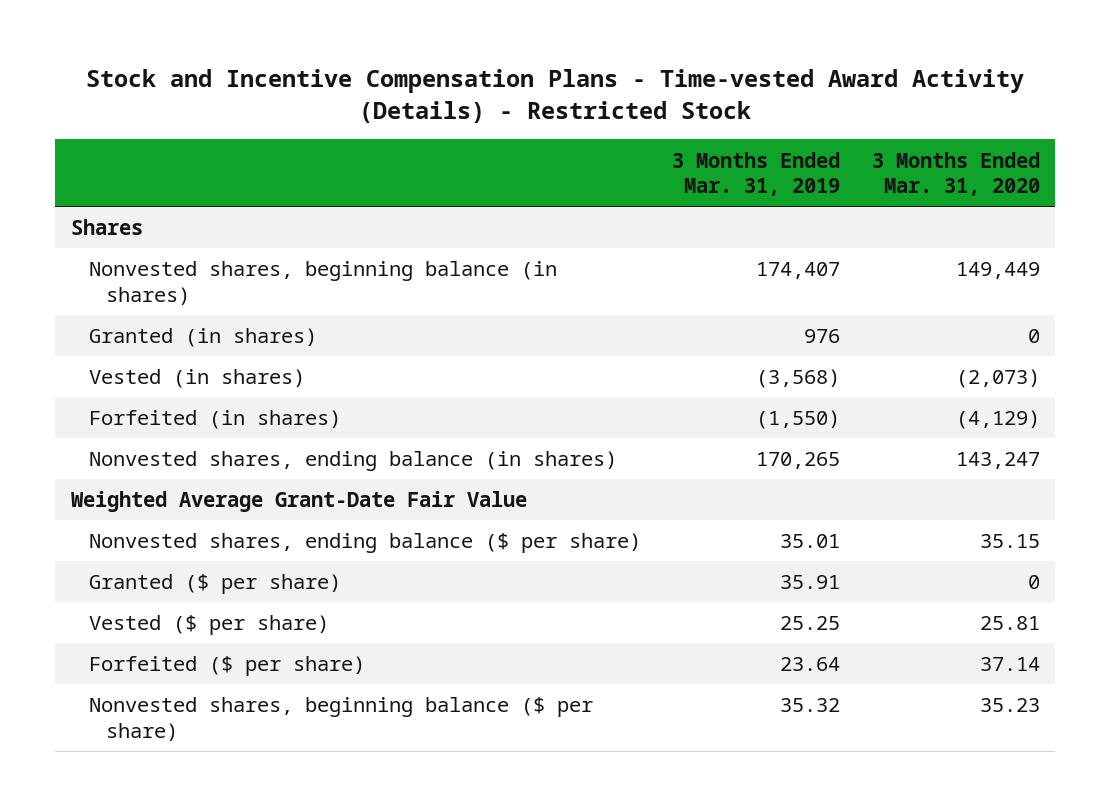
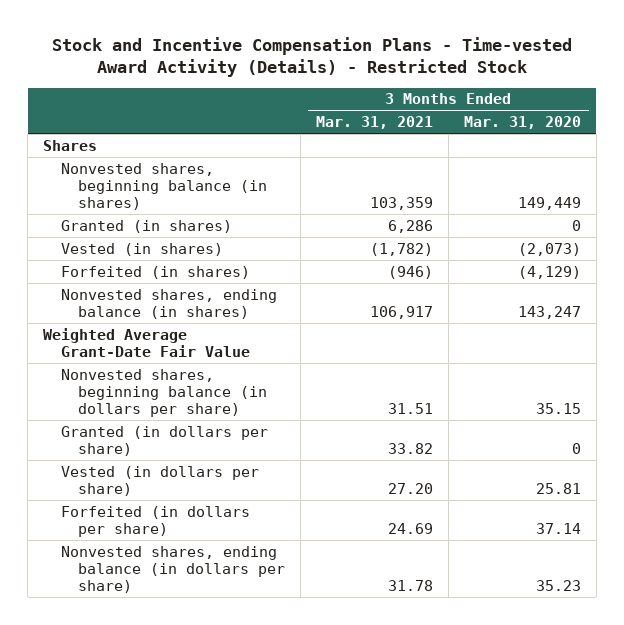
- | 3 Months Ended Mar. 31, 2019 | 3 Months Ended Mar. 31, 2020
+ | 3 Months Ended Mar. 31, 2021 | 3 Months Ended Mar. 31, 2020
- Nonvested shares, ending balance ($ per share) | 35.01 | 35.15
- Granted ($ per share) | 35.91 | 0
- Vested ($ per share) | 25.25 | 25.81
- Forfeited ($ per share) | 23.64 | 37.14
- Nonvested shares, beginning balance ($ per share) | 35.32 | 35.23
+ Nonvested shares, beginning balance (in dollars per share) | 31.51 | 35.15
+ Granted (in dollars per share) | 33.82 | 0
+ Vested (in dollars per share) | 27.20 | 25.81
+ Forfeited (in dollars per share) | 24.69 | 37.14
+ Nonvested shares, ending balance (in dollars per share) | 31.78 | 35.23

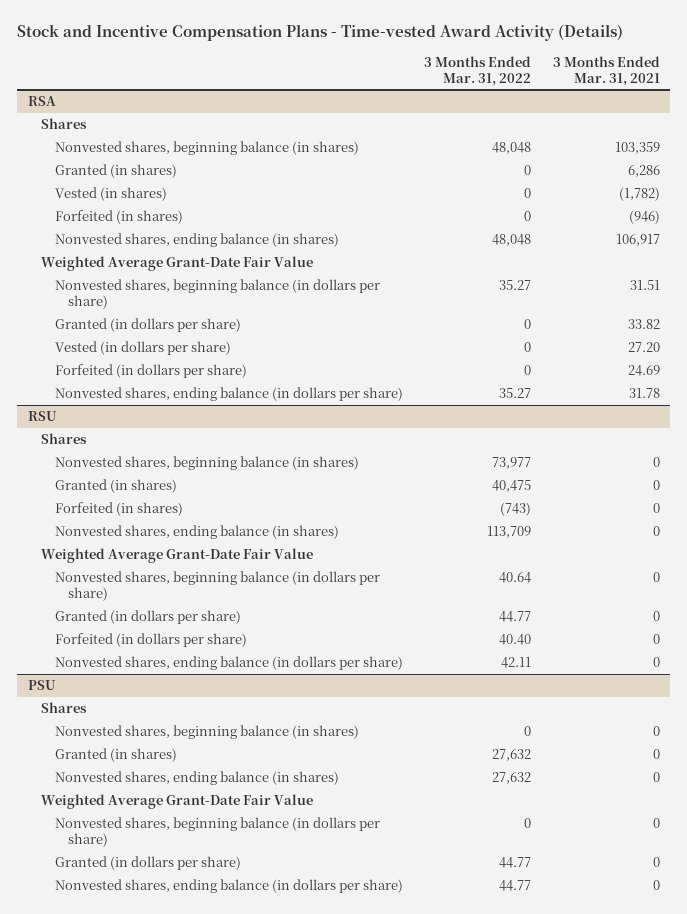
- Stock and Incentive Compensation Plans - Time-vested Award Activity (Details) - Restricted Stock
+ Stock and Incentive Compensation Plans - Time-vested Award Activity (Details)
- | 3 Months Ended Mar. 31, 2021 | 3 Months Ended Mar. 31, 2020
+ | 3 Months Ended Mar. 31, 2022 | 3 Months Ended Mar. 31, 2021
+ RSA
+ RSU
+ Shares
+ Nonvested shares, beginning balance (in shares) | 73,977 | 0
+ Granted (in shares) | 40,475 | 0
+ Forfeited (in shares) | (743) | 0
+ Nonvested shares, ending balance (in shares) | 113,709 | 0
+ Weighted Average Grant-Date Fair Value
+ Nonvested shares, beginning balance (in dollars per share) | 40.64 | 0
+ Granted (in dollars per share) | 44.77 | 0
+ Forfeited (in dollars per share) | 40.40 | 0
+ Nonvested shares, ending balance (in dollars per share) | 42.11 | 0
+ PSU
+ Shares
+ Nonvested shares, beginning balance (in shares) | 0 | 0
+ Granted (in shares) | 27,632 | 0
+ Nonvested shares, ending balance (in shares) | 27,632 | 0
+ Weighted Average Grant-Date Fair Value
+ Nonvested shares, beginning balance (in dollars per share) | 0 | 0
+ Granted (in dollars per share) | 44.77 | 0
+ Nonvested shares, ending balance (in dollars per share) | 44.77 | 0

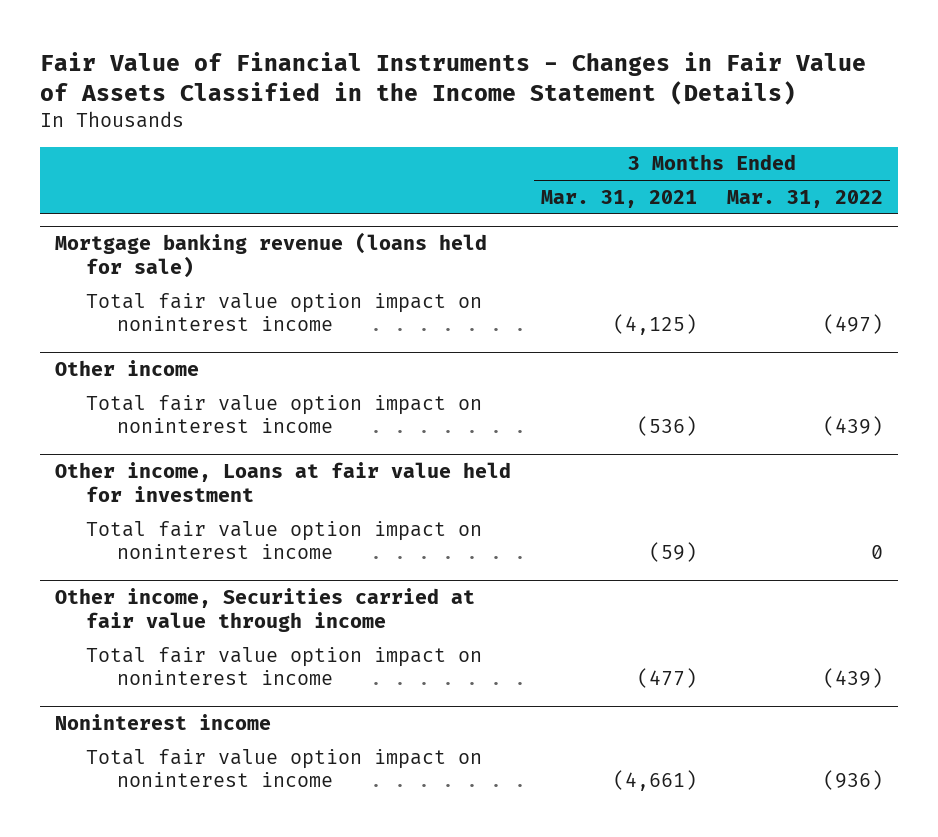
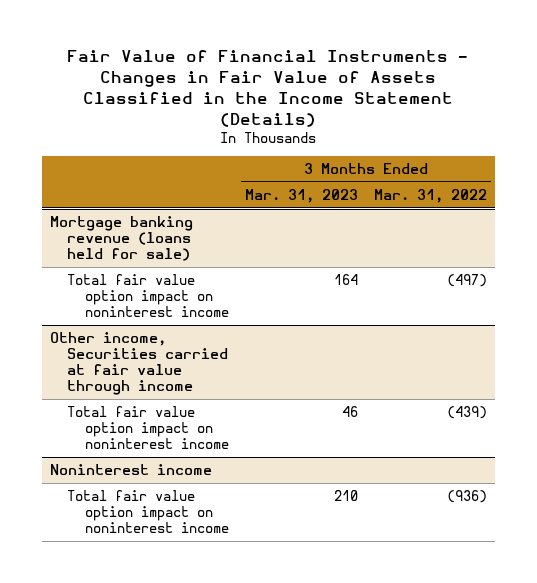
- | 3 Months Ended Mar. 31, 2021 | 3 Months Ended Mar. 31, 2022
+ | 3 Months Ended Mar. 31, 2023 | 3 Months Ended Mar. 31, 2022
- Other income
- Total fair value option impact on noninterest income | (536) | (439)
- Other income, Loans at fair value held for investment
- Total fair value option impact on noninterest income | (59) | 0

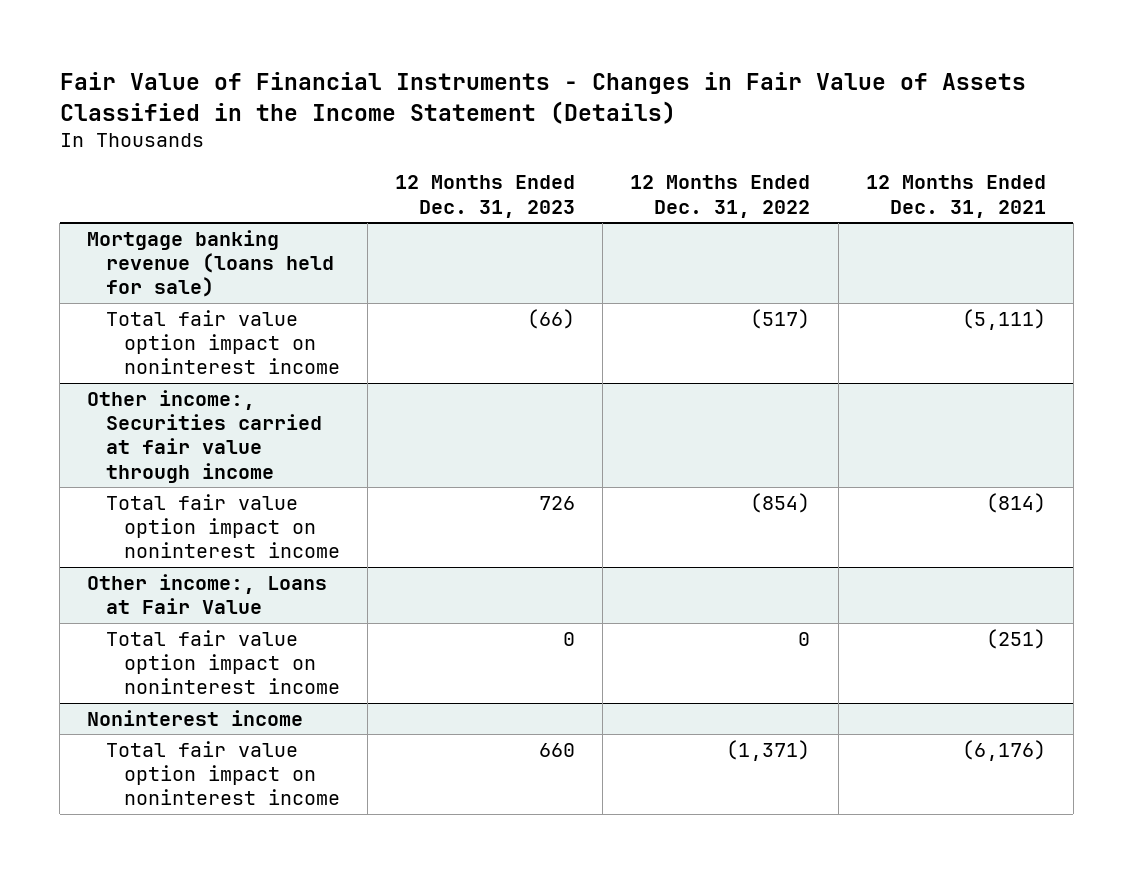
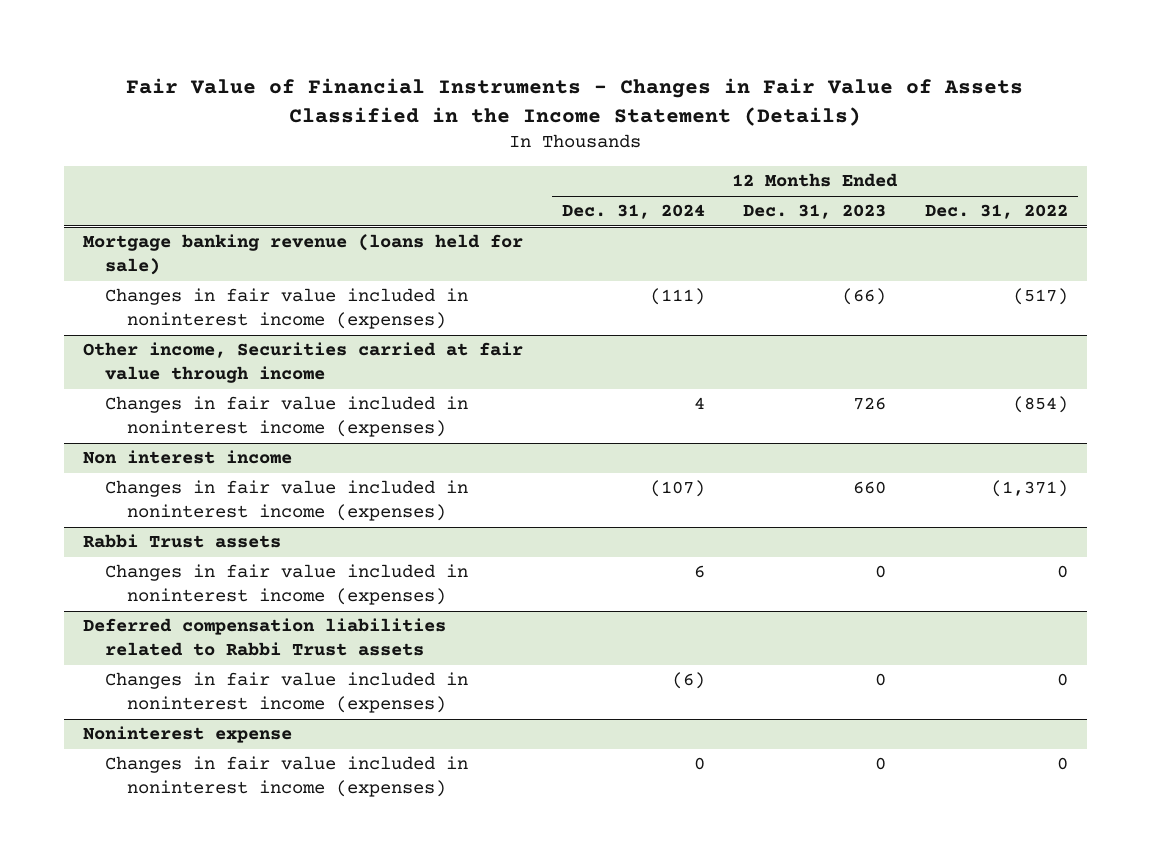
- | 12 Months Ended Dec. 31, 2023 | 12 Months Ended Dec. 31, 2022 | 12 Months Ended Dec. 31, 2021
+ | 12 Months Ended Dec. 31, 2024 | 12 Months Ended Dec. 31, 2023 | 12 Months Ended Dec. 31, 2022
@ Mortgage banking revenue (loans held for sale)
- Total fair value option impact on noninterest income | (66) | (517) | (5,111)
- Other income:, Securities carried at fair value through income
- Total fair value option impact on noninterest income | 726 | (854) | (814)
- Other income:, Loans at Fair Value
- Total fair value option impact on noninterest income | 0 | 0 | (251)
- Noninterest income
- Total fair value option impact on noninterest income | 660 | (1,371) | (6,176)
@ Mortgage banking revenue (loans held for sale)
+ Changes in fair value included in noninterest income (expenses) | (111) | (66) | (517)
+ Other income, Securities carried at fair value through income
+ Changes in fair value included in noninterest income (expenses) | 4 | 726 | (854)
+ Non interest income
+ Changes in fair value included in noninterest income (expenses) | (107) | 660 | (1,371)
+ Rabbi Trust assets
+ Changes in fair value included in noninterest income (expenses) | 6 | 0 | 0
+ Deferred compensation liabilities related to Rabbi Trust assets
+ Changes in fair value included in noninterest income (expenses) | (6) | 0 | 0
+ Noninterest expense
+ Changes in fair value included in noninterest income (expenses) | 0 | 0 | 0

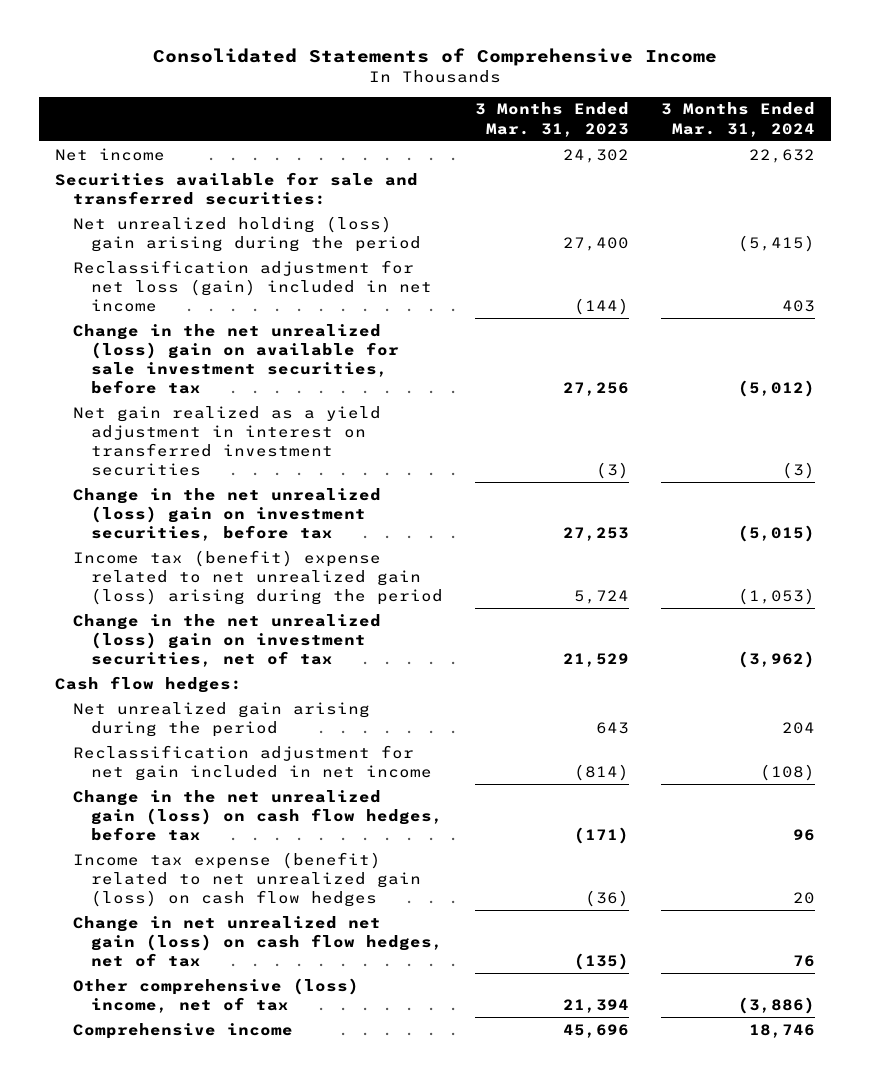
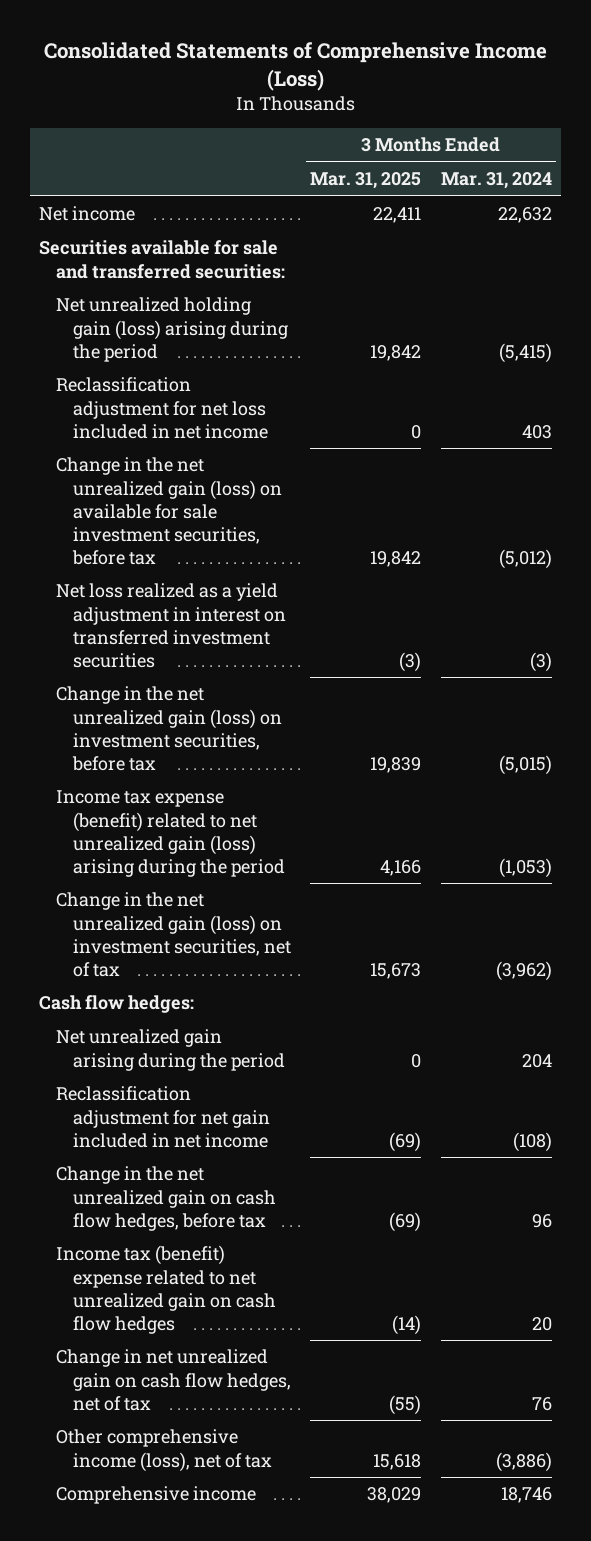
- Consolidated Statements of Comprehensive Income
+ Consolidated Statements of Comprehensive Income (Loss)
- | 3 Months Ended Mar. 31, 2023 | 3 Months Ended Mar. 31, 2024
+ | 3 Months Ended Mar. 31, 2025 | 3 Months Ended Mar. 31, 2024
- Net unrealized holding (loss) gain arising during the period | 27,400 | (5,415)
- Reclassification adjustment for net loss (gain) included in net income | (144) | 403
- Change in the net unrealized (loss) gain on available for sale investment securities, before tax | 27,256 | (5,012)
- Net gain realized as a yield adjustment in interest on transferred investment securities | (3) | (3)
- Change in the net unrealized (loss) gain on investment securities, before tax | 27,253 | (5,015)
- Income tax (benefit) expense related to net unrealized gain (loss) arising during the period | 5,724 | (1,053)
- Change in the net unrealized (loss) gain on investment securities, net of tax | 21,529 | (3,962)
+ Net unrealized holding gain (loss) arising during the period | 19,842 | (5,415)
+ Reclassification adjustment for net loss included in net income | 0 | 403
+ Change in the net unrealized gain (loss) on available for sale investment securities, before tax | 19,842 | (5,012)
+ Net loss realized as a yield adjustment in interest on transferred investment securities | (3) | (3)
+ Change in the net unrealized gain (loss) on investment securities, before tax | 19,839 | (5,015)
+ Income tax expense (benefit) related to net unrealized gain (loss) arising during the period | 4,166 | (1,053)
+ Change in the net unrealized gain (loss) on investment securities, net of tax | 15,673 | (3,962)
- Change in the net unrealized gain (loss) on cash flow hedges, before tax | (171) | 96
- Income tax expense (benefit) related to net unrealized gain (loss) on cash flow hedges | (36) | 20
- Change in net unrealized net gain (loss) on cash flow hedges, net of tax | (135) | 76
- Other comprehensive (loss) income, net of tax | 21,394 | (3,886)
+ Change in the net unrealized gain on cash flow hedges, before tax | (69) | 96
+ Income tax (benefit) expense related to net unrealized gain on cash flow hedges | (14) | 20
+ Change in net unrealized gain on cash flow hedges, net of tax | (55) | 76
+ Other comprehensive income (loss), net of tax | 15,618 | (3,886)

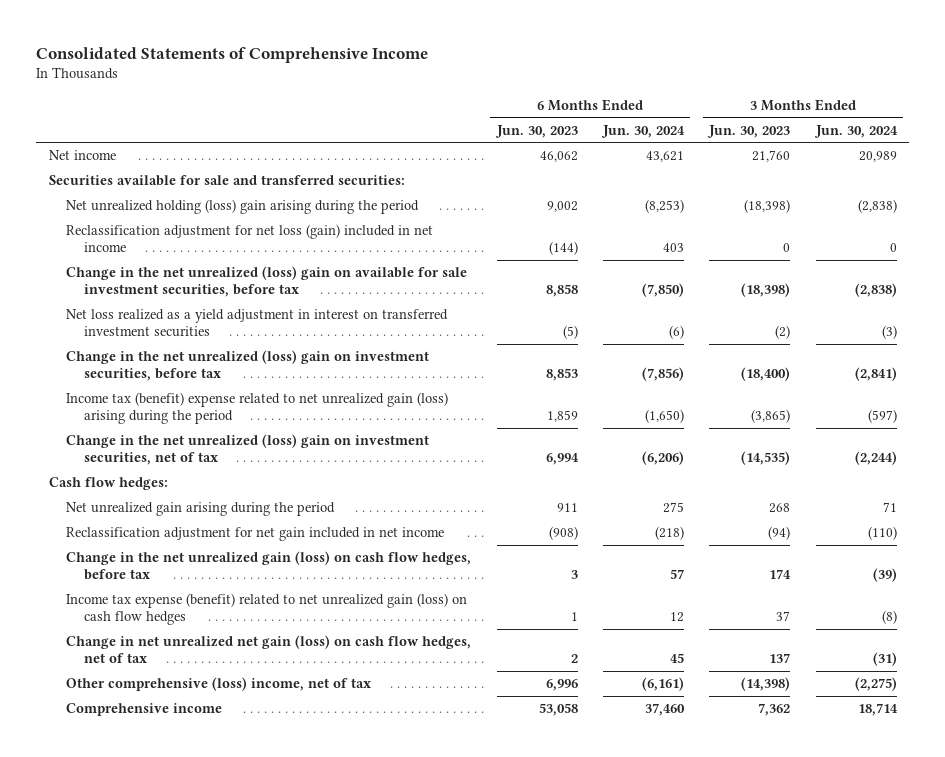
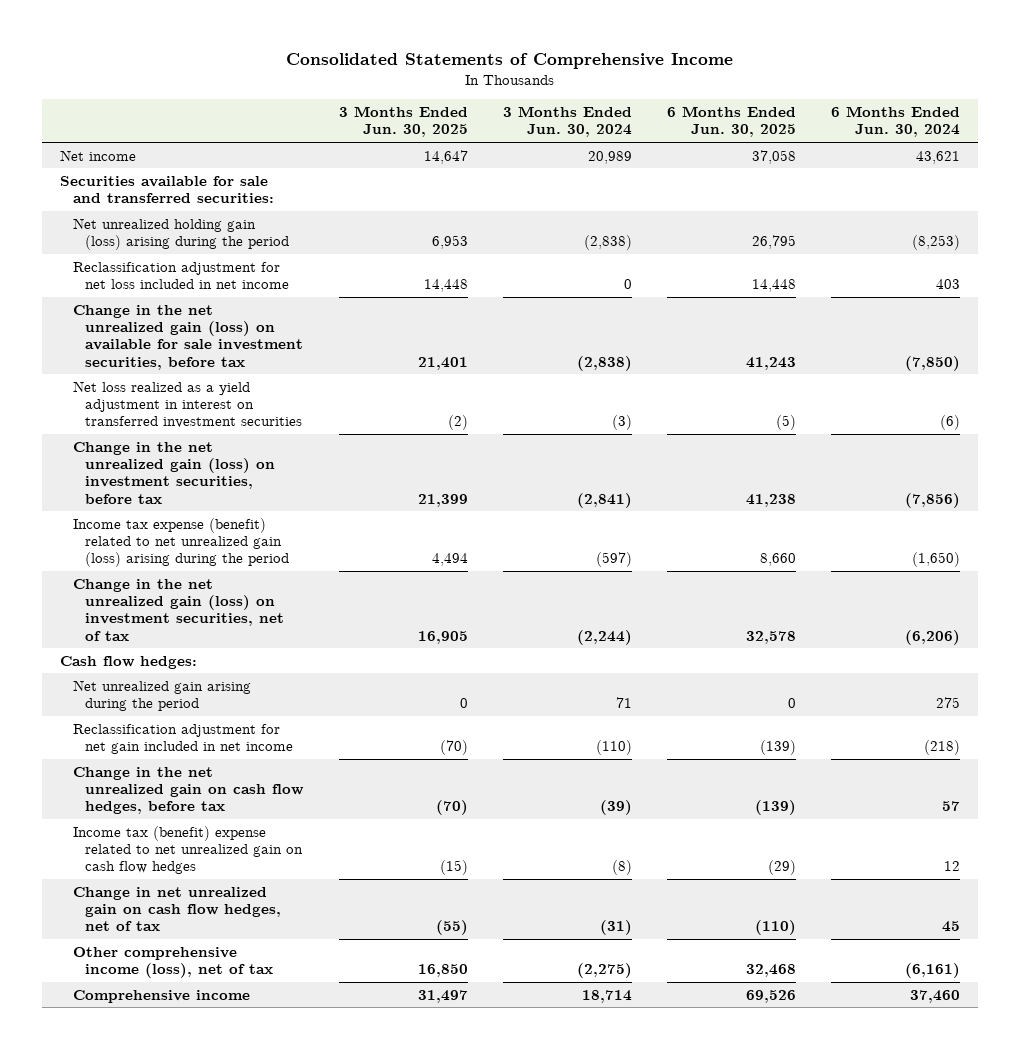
- | 6 Months Ended Jun. 30, 2023 | 6 Months Ended Jun. 30, 2024 | 3 Months Ended Jun. 30, 2023 | 3 Months Ended Jun. 30, 2024
+ | 3 Months Ended Jun. 30, 2025 | 3 Months Ended Jun. 30, 2024 | 6 Months Ended Jun. 30, 2025 | 6 Months Ended Jun. 30, 2024
- Net unrealized holding (loss) gain arising during the period | 9,002 | (8,253) | (18,398) | (2,838)
- Reclassification adjustment for net loss (gain) included in net income | (144) | 403 | 0 | 0
- Change in the net unrealized (loss) gain on available for sale investment securities, before tax | 8,858 | (7,850) | (18,398) | (2,838)
+ Net unrealized holding gain (loss) arising during the period | 6,953 | (2,838) | 26,795 | (8,253)
+ Reclassification adjustment for net loss included in net income | 14,448 | 0 | 14,448 | 403
+ Change in the net unrealized gain (loss) on available for sale investment securities, before tax | 21,401 | (2,838) | 41,243 | (7,850)
- Change in the net unrealized (loss) gain on investment securities, before tax | 8,853 | (7,856) | (18,400) | (2,841)
- Income tax (benefit) expense related to net unrealized gain (loss) arising during the period | 1,859 | (1,650) | (3,865) | (597)
- Change in the net unrealized (loss) gain on investment securities, net of tax | 6,994 | (6,206) | (14,535) | (2,244)
+ Change in the net unrealized gain (loss) on investment securities, before tax | 21,399 | (2,841) | 41,238 | (7,856)
+ Income tax expense (benefit) related to net unrealized gain (loss) arising during the period | 4,494 | (597) | 8,660 | (1,650)
+ Change in the net unrealized gain (loss) on investment securities, net of tax | 16,905 | (2,244) | 32,578 | (6,206)
- Change in the net unrealized gain (loss) on cash flow hedges, before tax | 3 | 57 | 174 | (39)
- Income tax expense (benefit) related to net unrealized gain (loss) on cash flow hedges | 1 | 12 | 37 | (8)
- Change in net unrealized net gain (loss) on cash flow hedges, net of tax | 2 | 45 | 137 | (31)
- Other comprehensive (loss) income, net of tax | 6,996 | (6,161) | (14,398) | (2,275)
+ Change in the net unrealized gain on cash flow hedges, before tax | (70) | (39) | (139) | 57
+ Income tax (benefit) expense related to net unrealized gain on cash flow hedges | (15) | (8) | (29) | 12
+ Change in net unrealized gain on cash flow hedges, net of tax | (55) | (31) | (110) | 45
+ Other comprehensive income (loss), net of tax | 16,850 | (2,275) | 32,468 | (6,161)

